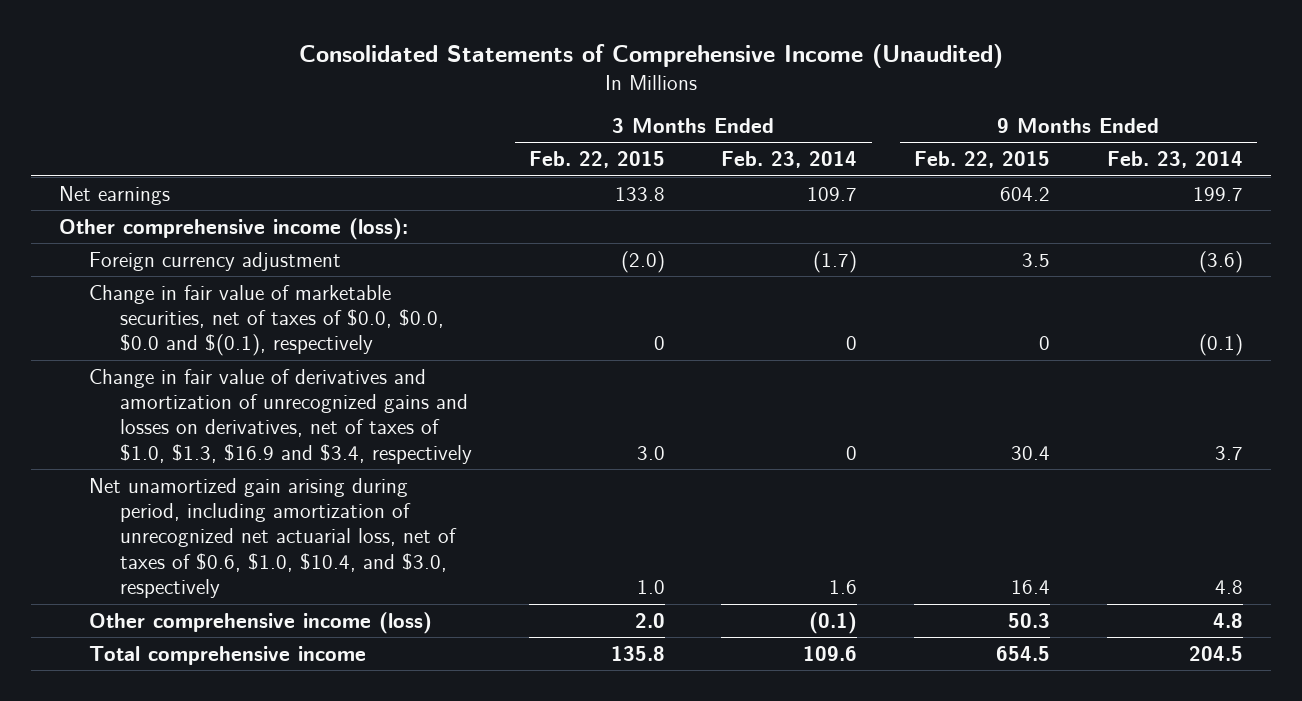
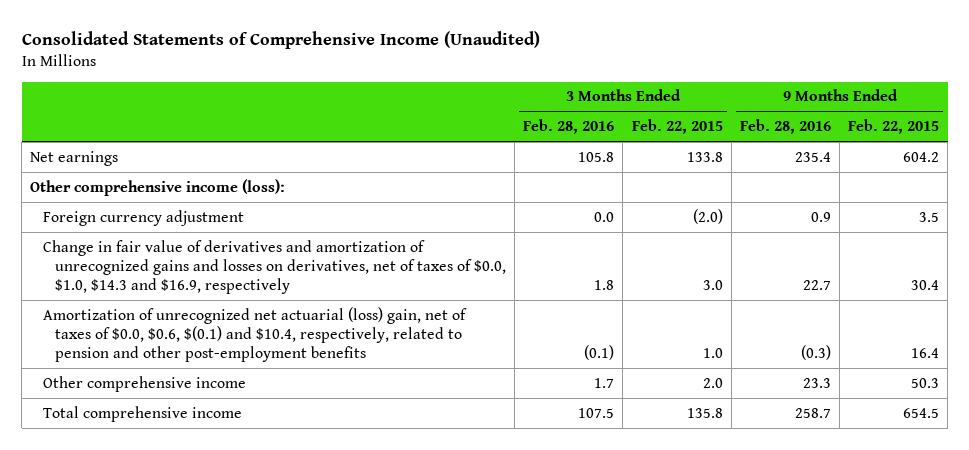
- | 3 Months Ended Feb. 22, 2015 | 3 Months Ended Feb. 23, 2014 | 9 Months Ended Feb. 22, 2015 | 9 Months Ended Feb. 23, 2014
+ | 3 Months Ended Feb. 28, 2016 | 3 Months Ended Feb. 22, 2015 | 9 Months Ended Feb. 28, 2016 | 9 Months Ended Feb. 22, 2015
- Change in fair value of marketable securities, net of taxes of $0.0, $0.0, $0.0 and $(0.1), respectively | 0 | 0 | 0 | (0.1)
- Change in fair value of derivatives and amortization of unrecognized gains and losses on derivatives, net of taxes of $1.0, $1.3, $16.9 and $3.4, respectively | 3.0 | 0 | 30.4 | 3.7
- Net unamortized gain arising during period, including amortization of unrecognized net actuarial loss, net of taxes of $0.6, $1.0, $10.4, and $3.0, respectively | 1.0 | 1.6 | 16.4 | 4.8
- Other comprehensive income (loss) | 2.0 | (0.1) | 50.3 | 4.8
+ Change in fair value of derivatives and amortization of unrecognized gains and losses on derivatives, net of taxes of $0.0, $1.0, $14.3 and $16.9, respectively | 1.8 | 3.0 | 22.7 | 30.4
+ Amortization of unrecognized net actuarial (loss) gain, net of taxes of $0.0, $0.6, $(0.1) and $10.4, respectively, related to pension and other post-employment benefits | (0.1) | 1.0 | (0.3) | 16.4
+ Other comprehensive income | 1.7 | 2.0 | 23.3 | 50.3

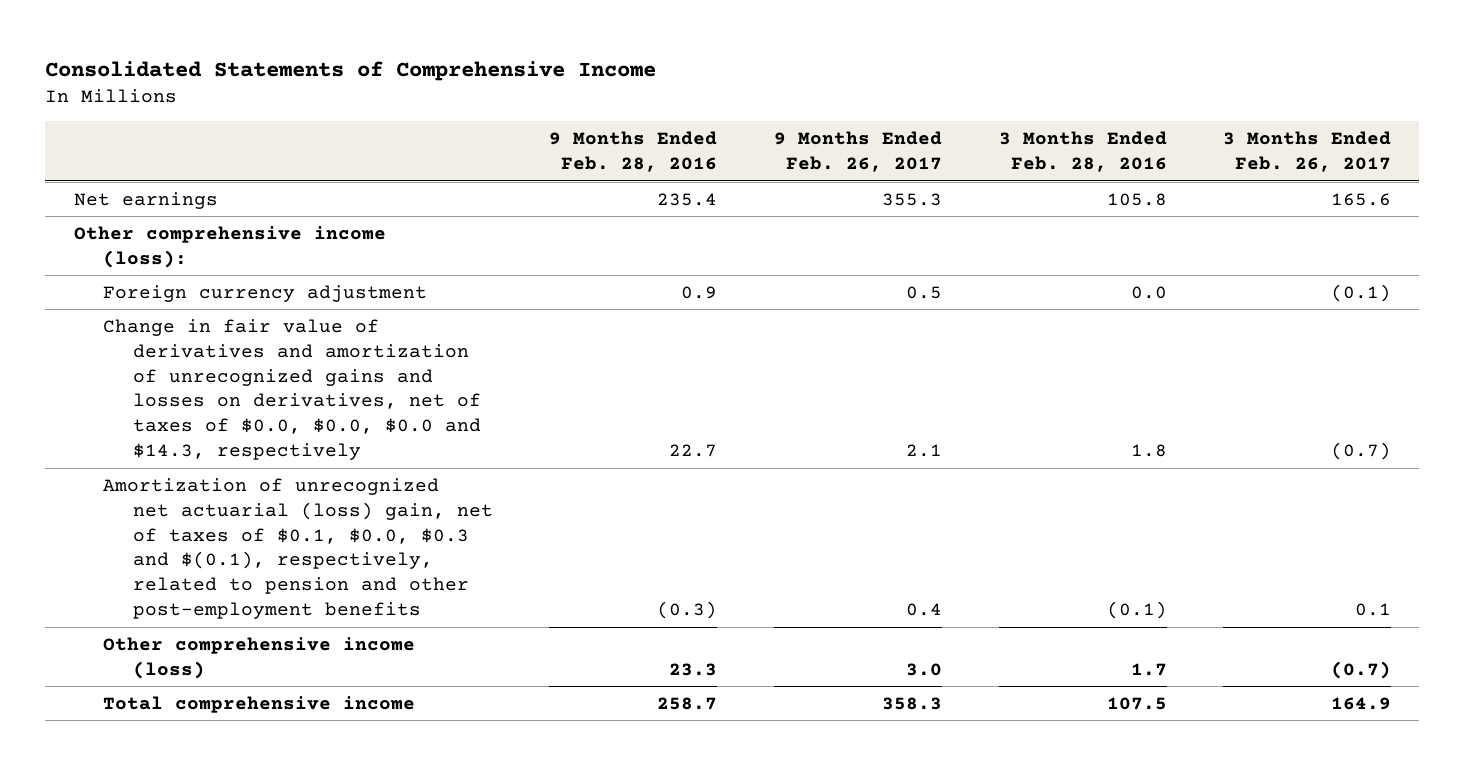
- Consolidated Statements of Comprehensive Income (Unaudited)
+ Consolidated Statements of Comprehensive Income
- | 3 Months Ended Feb. 28, 2016 | 3 Months Ended Feb. 22, 2015 | 9 Months Ended Feb. 28, 2016 | 9 Months Ended Feb. 22, 2015
+ | 9 Months Ended Feb. 28, 2016 | 9 Months Ended Feb. 26, 2017 | 3 Months Ended Feb. 28, 2016 | 3 Months Ended Feb. 26, 2017
- Change in fair value of derivatives and amortization of unrecognized gains and losses on derivatives, net of taxes of $0.0, $1.0, $14.3 and $16.9, respectively | 1.8 | 3.0 | 22.7 | 30.4
- Amortization of unrecognized net actuarial (loss) gain, net of taxes of $0.0, $0.6, $(0.1) and $10.4, respectively, related to pension and other post-employment benefits | (0.1) | 1.0 | (0.3) | 16.4
- Other comprehensive income | 1.7 | 2.0 | 23.3 | 50.3
+ Change in fair value of derivatives and amortization of unrecognized gains and losses on derivatives, net of taxes of $0.0, $0.0, $0.0 and $14.3, respectively | 22.7 | 2.1 | 1.8 | (0.7)
+ Amortization of unrecognized net actuarial (loss) gain, net of taxes of $0.1, $0.0, $0.3 and $(0.1), respectively, related to pension and other post-employment benefits | (0.3) | 0.4 | (0.1) | 0.1
+ Other comprehensive income (loss) | 23.3 | 3.0 | 1.7 | (0.7)

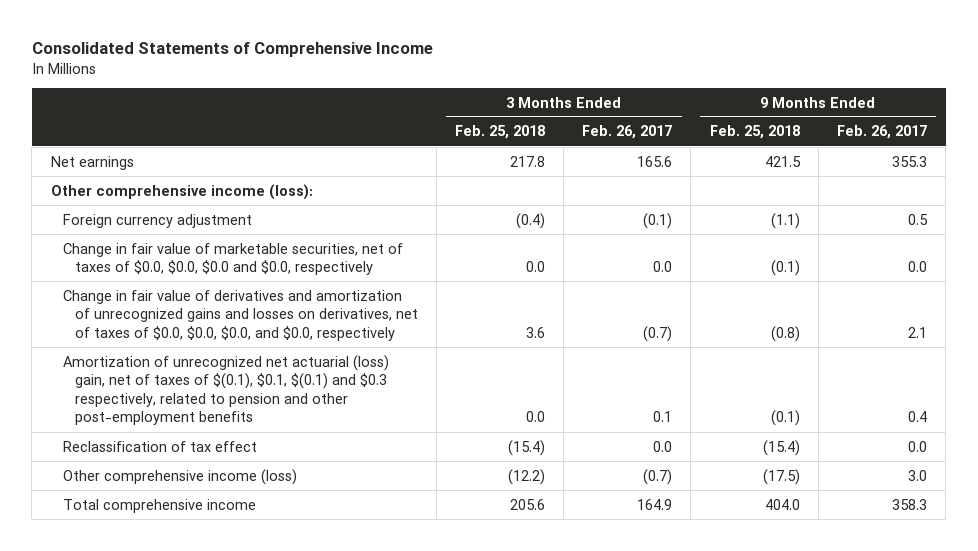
- | 9 Months Ended Feb. 28, 2016 | 9 Months Ended Feb. 26, 2017 | 3 Months Ended Feb. 28, 2016 | 3 Months Ended Feb. 26, 2017
+ | 3 Months Ended Feb. 25, 2018 | 3 Months Ended Feb. 26, 2017 | 9 Months Ended Feb. 25, 2018 | 9 Months Ended Feb. 26, 2017
- Change in fair value of derivatives and amortization of unrecognized gains and losses on derivatives, net of taxes of $0.0, $0.0, $0.0 and $14.3, respectively | 22.7 | 2.1 | 1.8 | (0.7)
- Amortization of unrecognized net actuarial (loss) gain, net of taxes of $0.1, $0.0, $0.3 and $(0.1), respectively, related to pension and other post-employment benefits | (0.3) | 0.4 | (0.1) | 0.1
+ Change in fair value of marketable securities, net of taxes of $0.0, $0.0, $0.0 and $0.0, respectively | 0.0 | 0.0 | (0.1) | 0.0
+ Change in fair value of derivatives and amortization of unrecognized gains and losses on derivatives, net of taxes of $0.0, $0.0, $0.0, and $0.0, respectively | 3.6 | (0.7) | (0.8) | 2.1
+ Amortization of unrecognized net actuarial (loss) gain, net of taxes of $(0.1), $0.1, $(0.1) and $0.3 respectively, related to pension and other post-employment benefits | 0.0 | 0.1 | (0.1) | 0.4
+ Reclassification of tax effect | (15.4) | 0.0 | (15.4) | 0.0

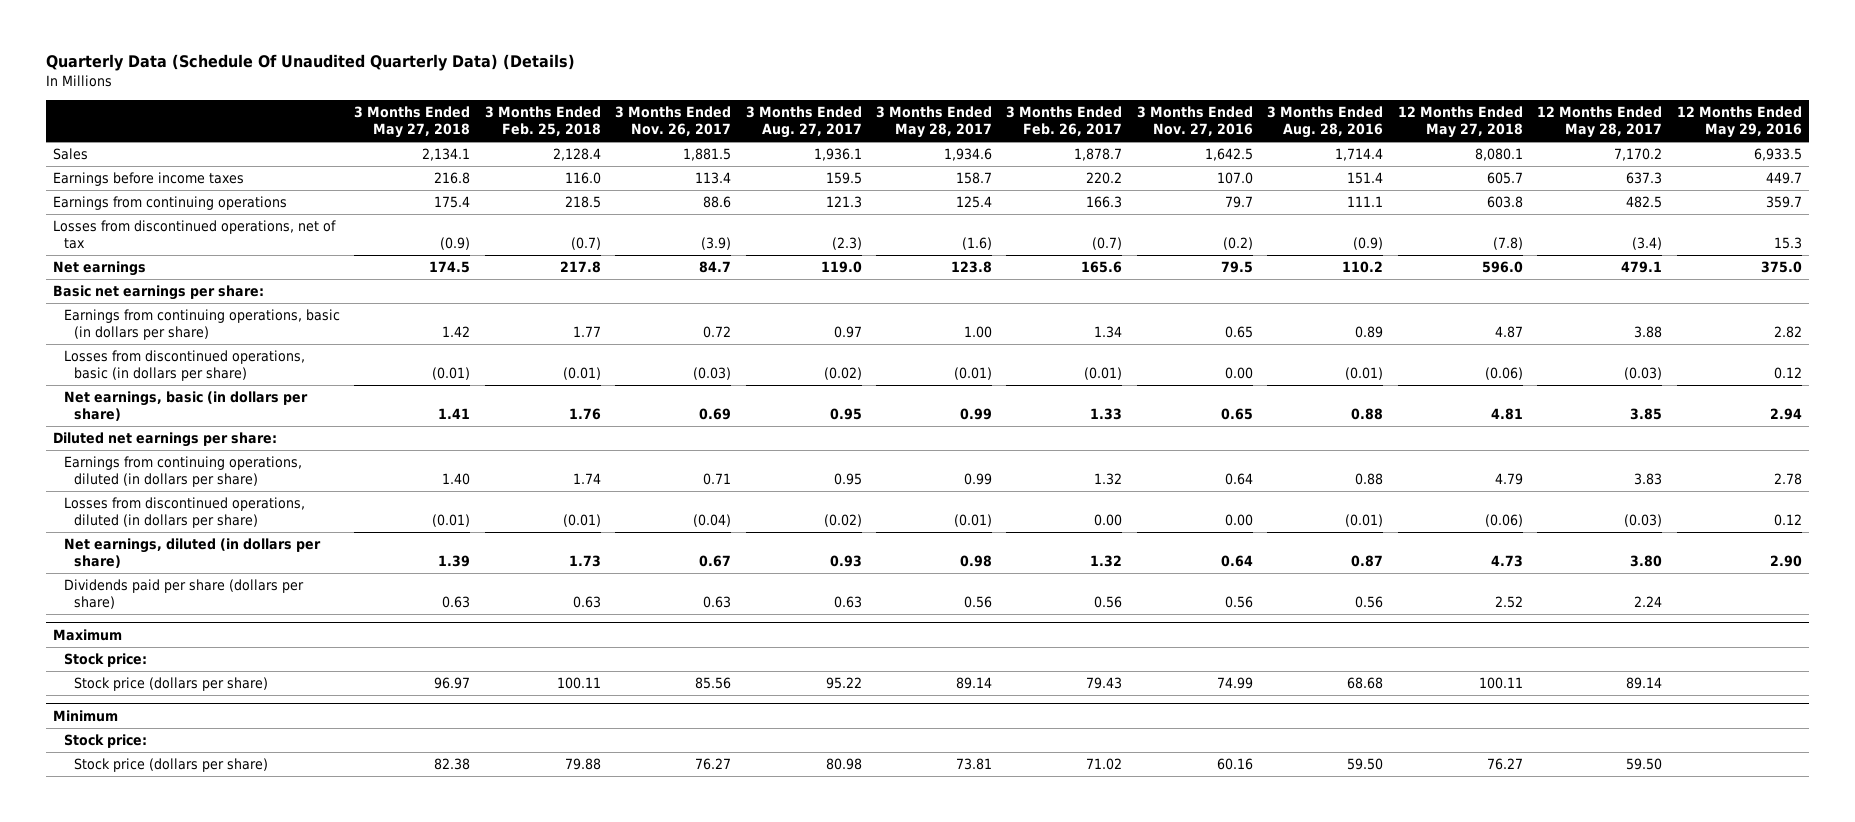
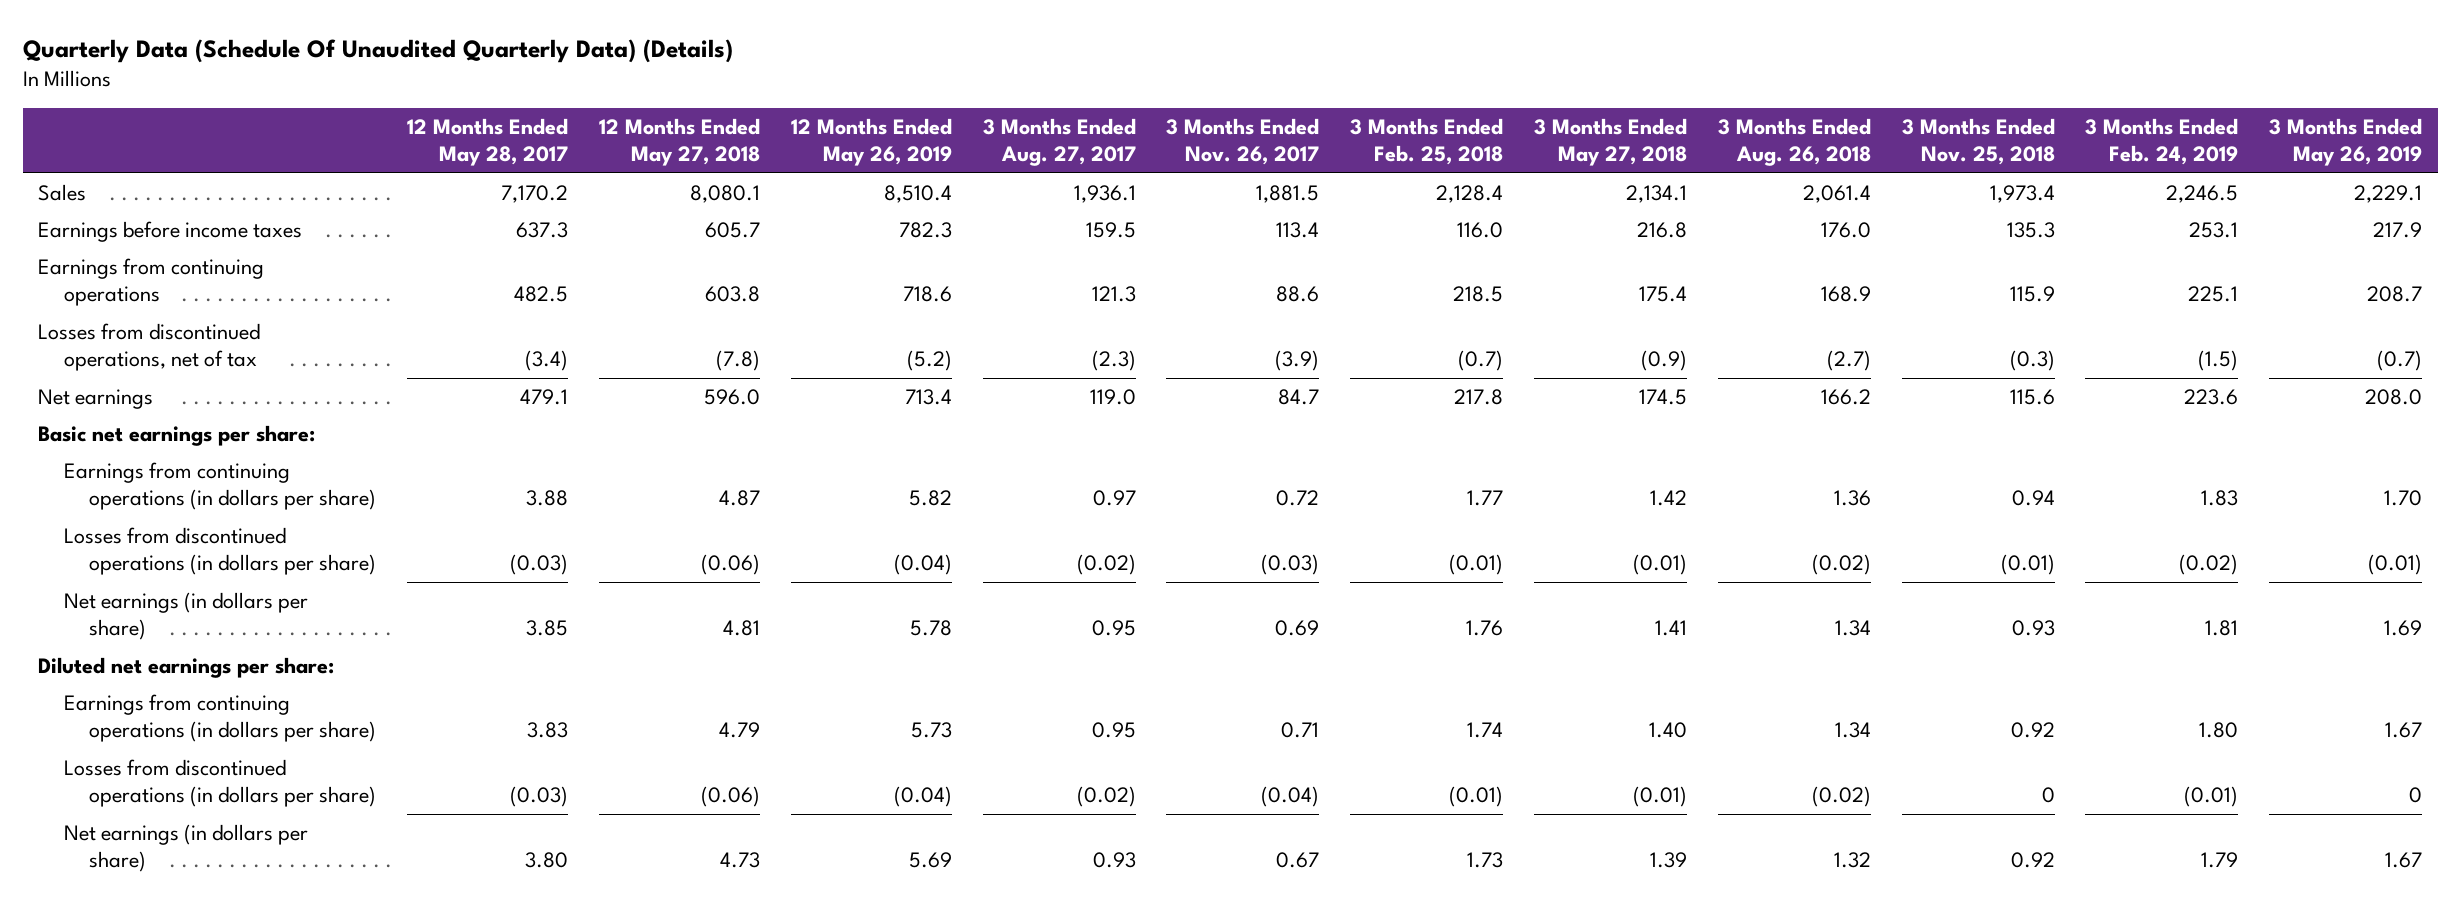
- | 3 Months Ended May 27, 2018 | 3 Months Ended Feb. 25, 2018 | 3 Months Ended Nov. 26, 2017 | 3 Months Ended Aug. 27, 2017 | 3 Months Ended May 28, 2017 | 3 Months Ended Feb. 26, 2017 | 3 Months Ended Nov. 27, 2016 | 3 Months Ended Aug. 28, 2016 | 12 Months Ended May 27, 2018 | 12 Months Ended May 28, 2017 | 12 Months Ended May 29, 2016
+ | 12 Months Ended May 28, 2017 | 12 Months Ended May 27, 2018 | 12 Months Ended May 26, 2019 | 3 Months Ended Aug. 27, 2017 | 3 Months Ended Nov. 26, 2017 | 3 Months Ended Feb. 25, 2018 | 3 Months Ended May 27, 2018 | 3 Months Ended Aug. 26, 2018 | 3 Months Ended Nov. 25, 2018 | 3 Months Ended Feb. 24, 2019 | 3 Months Ended May 26, 2019
- Earnings from continuing operations, basic (in dollars per share) | 1.42 | 1.77 | 0.72 | 0.97 | 1.00 | 1.34 | 0.65 | 0.89 | 4.87 | 3.88 | 2.82
- Losses from discontinued operations, basic (in dollars per share) | (0.01) | (0.01) | (0.03) | (0.02) | (0.01) | (0.01) | 0.00 | (0.01) | (0.06) | (0.03) | 0.12
- Net earnings, basic (in dollars per share) | 1.41 | 1.76 | 0.69 | 0.95 | 0.99 | 1.33 | 0.65 | 0.88 | 4.81 | 3.85 | 2.94
+ Earnings from continuing operations (in dollars per share) | 3.88 | 4.87 | 5.82 | 0.97 | 0.72 | 1.77 | 1.42 | 1.36 | 0.94 | 1.83 | 1.70
+ Losses from discontinued operations (in dollars per share) | (0.03) | (0.06) | (0.04) | (0.02) | (0.03) | (0.01) | (0.01) | (0.02) | (0.01) | (0.02) | (0.01)
+ Net earnings (in dollars per share) | 3.85 | 4.81 | 5.78 | 0.95 | 0.69 | 1.76 | 1.41 | 1.34 | 0.93 | 1.81 | 1.69
- Earnings from continuing operations, diluted (in dollars per share) | 1.40 | 1.74 | 0.71 | 0.95 | 0.99 | 1.32 | 0.64 | 0.88 | 4.79 | 3.83 | 2.78
- Losses from discontinued operations, diluted (in dollars per share) | (0.01) | (0.01) | (0.04) | (0.02) | (0.01) | 0.00 | 0.00 | (0.01) | (0.06) | (0.03) | 0.12
- Net earnings, diluted (in dollars per share) | 1.39 | 1.73 | 0.67 | 0.93 | 0.98 | 1.32 | 0.64 | 0.87 | 4.73 | 3.80 | 2.90
- Dividends paid per share (dollars per share) | 0.63 | 0.63 | 0.63 | 0.63 | 0.56 | 0.56 | 0.56 | 0.56 | 2.52 | 2.24 |
- Maximum
- Stock price:
- Stock price (dollars per share) | 96.97 | 100.11 | 85.56 | 95.22 | 89.14 | 79.43 | 74.99 | 68.68 | 100.11 | 89.14 |
- Minimum
- Stock price:
- Stock price (dollars per share) | 82.38 | 79.88 | 76.27 | 80.98 | 73.81 | 71.02 | 60.16 | 59.50 | 76.27 | 59.50 |
+ Earnings from continuing operations (in dollars per share) | 3.83 | 4.79 | 5.73 | 0.95 | 0.71 | 1.74 | 1.40 | 1.34 | 0.92 | 1.80 | 1.67
+ Losses from discontinued operations (in dollars per share) | (0.03) | (0.06) | (0.04) | (0.02) | (0.04) | (0.01) | (0.01) | (0.02) | 0 | (0.01) | 0
+ Net earnings (in dollars per share) | 3.80 | 4.73 | 5.69 | 0.93 | 0.67 | 1.73 | 1.39 | 1.32 | 0.92 | 1.79 | 1.67

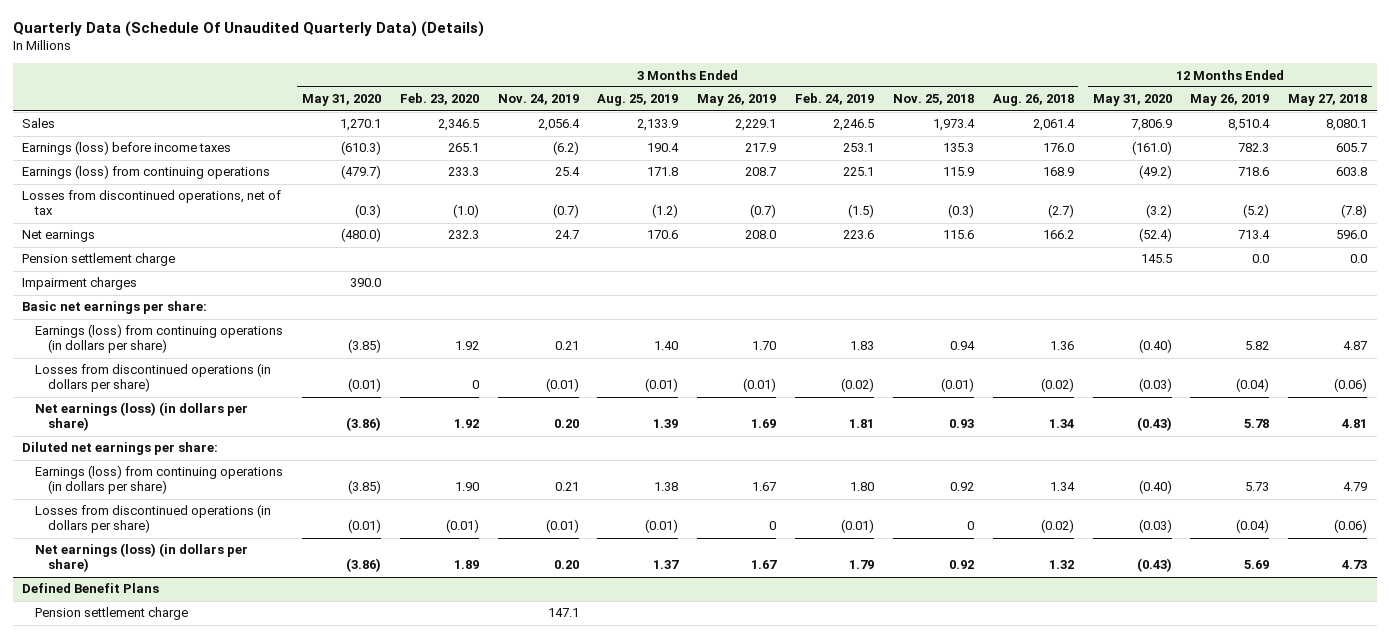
- | 12 Months Ended May 28, 2017 | 12 Months Ended May 27, 2018 | 12 Months Ended May 26, 2019 | 3 Months Ended Aug. 27, 2017 | 3 Months Ended Nov. 26, 2017 | 3 Months Ended Feb. 25, 2018 | 3 Months Ended May 27, 2018 | 3 Months Ended Aug. 26, 2018 | 3 Months Ended Nov. 25, 2018 | 3 Months Ended Feb. 24, 2019 | 3 Months Ended May 26, 2019
+ | 3 Months Ended May 31, 2020 | 3 Months Ended Feb. 23, 2020 | 3 Months Ended Nov. 24, 2019 | 3 Months Ended Aug. 25, 2019 | 3 Months Ended May 26, 2019 | 3 Months Ended Feb. 24, 2019 | 3 Months Ended Nov. 25, 2018 | 3 Months Ended Aug. 26, 2018 | 12 Months Ended May 31, 2020 | 12 Months Ended May 26, 2019 | 12 Months Ended May 27, 2018
- Earnings before income taxes | 637.3 | 605.7 | 782.3 | 159.5 | 113.4 | 116.0 | 216.8 | 176.0 | 135.3 | 253.1 | 217.9
- Earnings from continuing operations | 482.5 | 603.8 | 718.6 | 121.3 | 88.6 | 218.5 | 175.4 | 168.9 | 115.9 | 225.1 | 208.7
+ Earnings (loss) before income taxes | (610.3) | 265.1 | (6.2) | 190.4 | 217.9 | 253.1 | 135.3 | 176.0 | (161.0) | 782.3 | 605.7
+ Earnings (loss) from continuing operations | (479.7) | 233.3 | 25.4 | 171.8 | 208.7 | 225.1 | 115.9 | 168.9 | (49.2) | 718.6 | 603.8
+ Pension settlement charge | | | | | | | | | 145.5 | 0.0 | 0.0
+ Impairment charges | 390.0 | | | | | | | | | |
- Earnings from continuing operations (in dollars per share) | 3.88 | 4.87 | 5.82 | 0.97 | 0.72 | 1.77 | 1.42 | 1.36 | 0.94 | 1.83 | 1.70
+ Earnings (loss) from continuing operations (in dollars per share) | (3.85) | 1.92 | 0.21 | 1.40 | 1.70 | 1.83 | 0.94 | 1.36 | (0.40) | 5.82 | 4.87
- Net earnings (in dollars per share) | 3.85 | 4.81 | 5.78 | 0.95 | 0.69 | 1.76 | 1.41 | 1.34 | 0.93 | 1.81 | 1.69
+ Net earnings (loss) (in dollars per share) | (3.86) | 1.92 | 0.20 | 1.39 | 1.69 | 1.81 | 0.93 | 1.34 | (0.43) | 5.78 | 4.81
- Earnings from continuing operations (in dollars per share) | 3.83 | 4.79 | 5.73 | 0.95 | 0.71 | 1.74 | 1.40 | 1.34 | 0.92 | 1.80 | 1.67
+ Earnings (loss) from continuing operations (in dollars per share) | (3.85) | 1.90 | 0.21 | 1.38 | 1.67 | 1.80 | 0.92 | 1.34 | (0.40) | 5.73 | 4.79
- Net earnings (in dollars per share) | 3.80 | 4.73 | 5.69 | 0.93 | 0.67 | 1.73 | 1.39 | 1.32 | 0.92 | 1.79 | 1.67
+ Net earnings (loss) (in dollars per share) | (3.86) | 1.89 | 0.20 | 1.37 | 1.67 | 1.79 | 0.92 | 1.32 | (0.43) | 5.69 | 4.73
+ Defined Benefit Plans
+ Pension settlement charge | | | 147.1 | | | | | | | |

